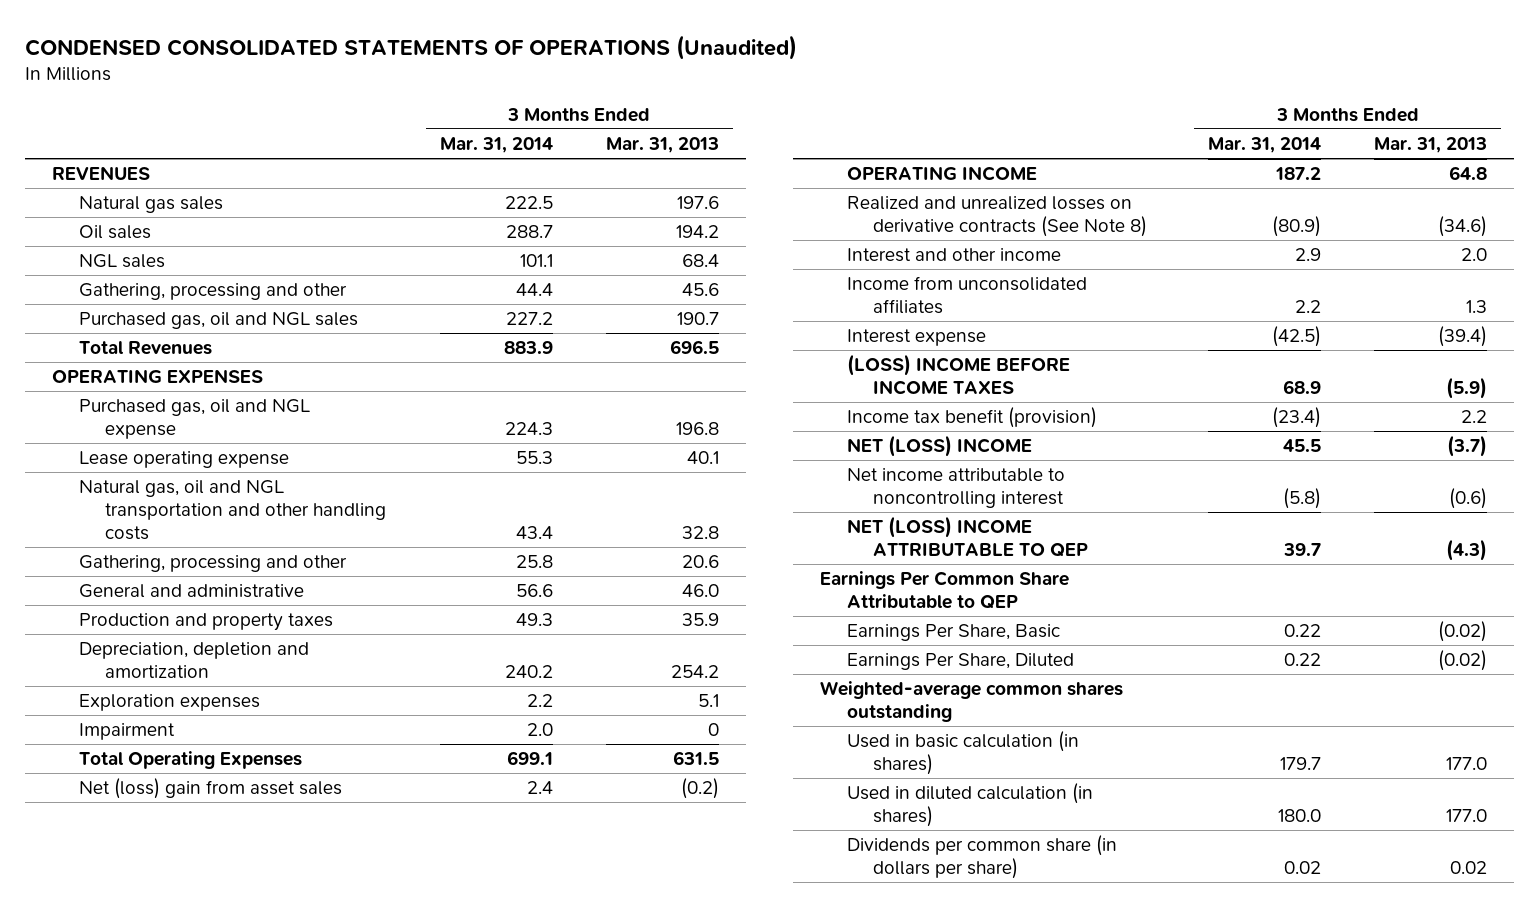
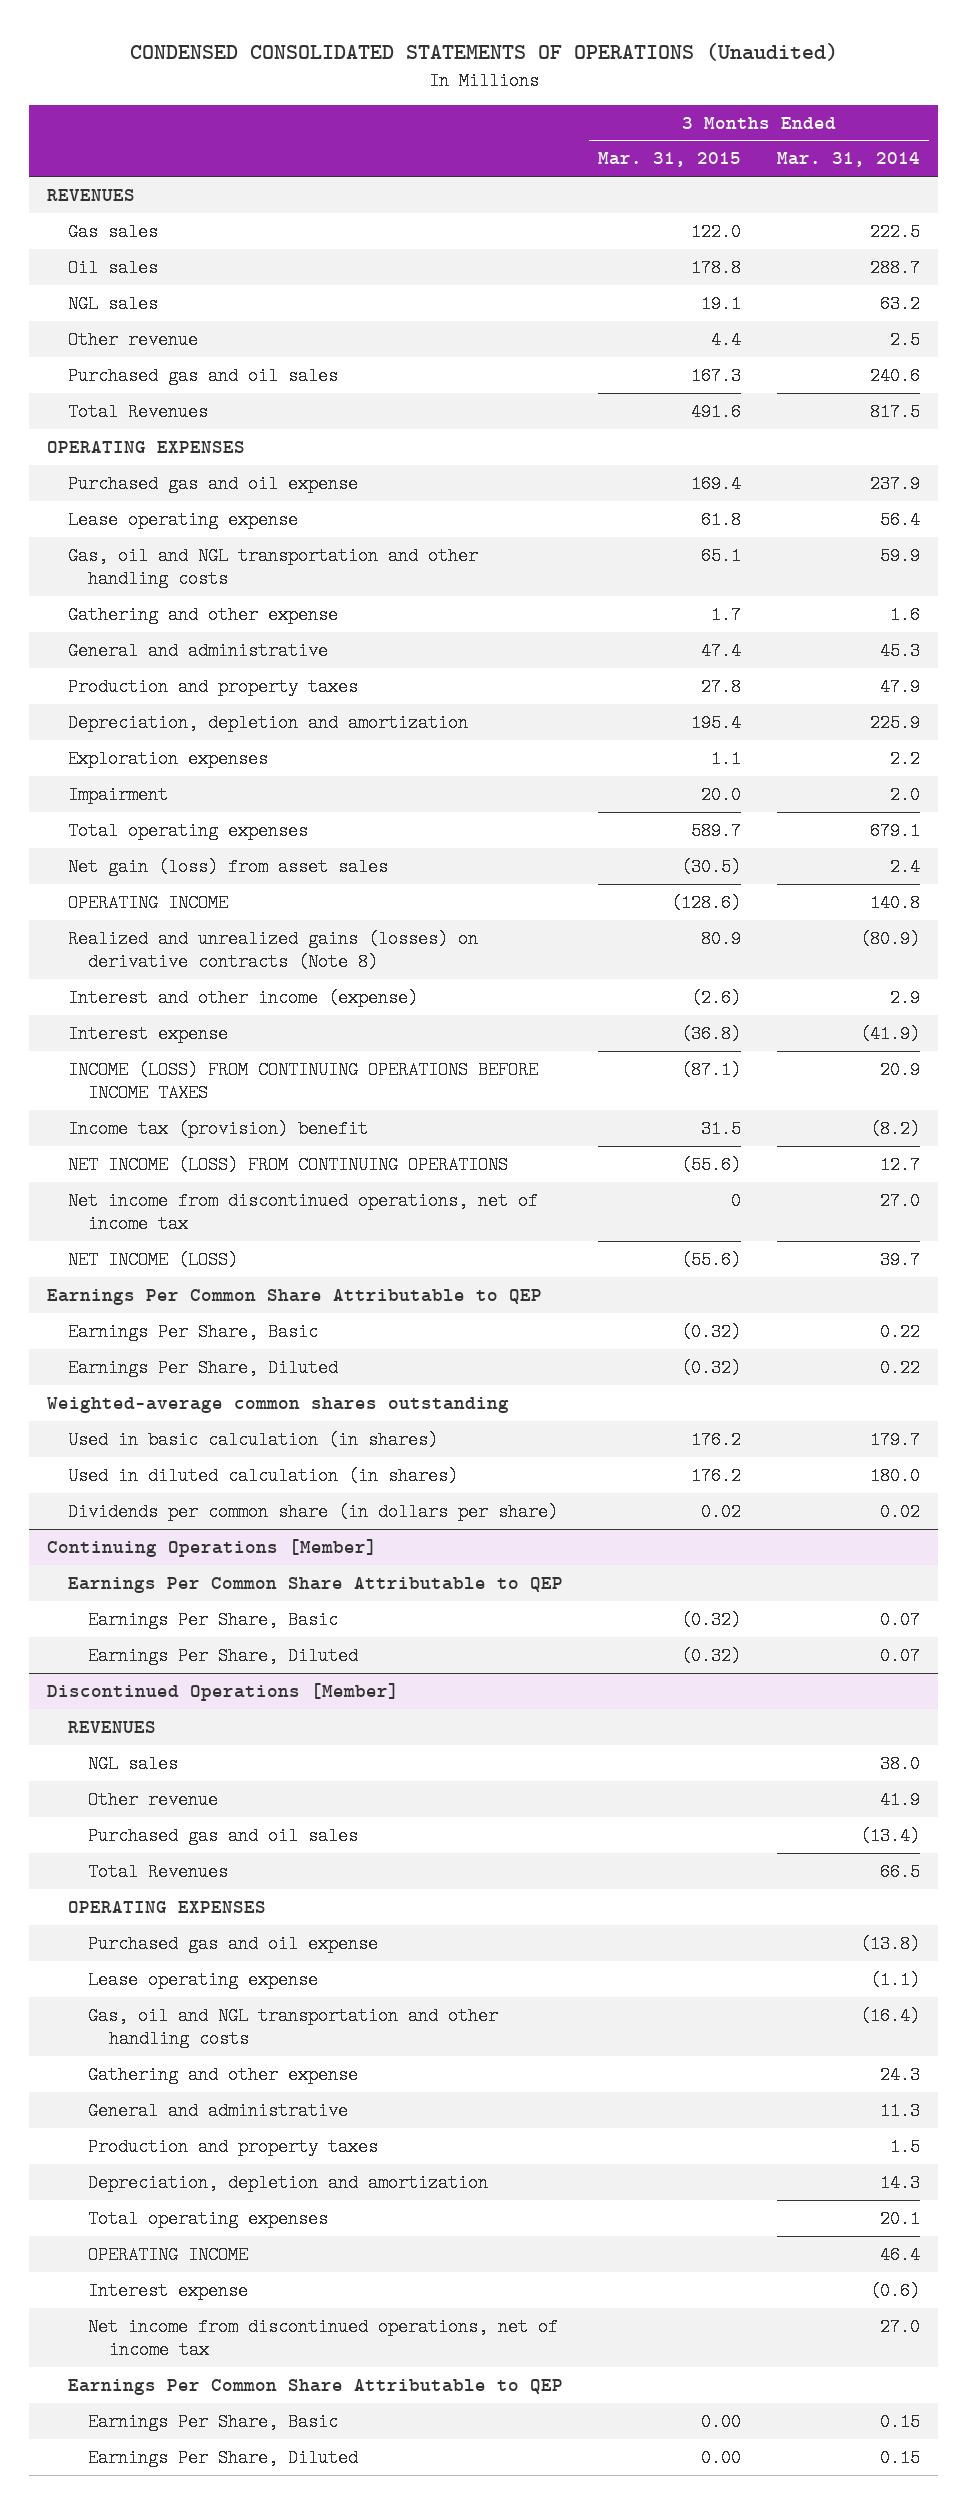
- | 3 Months Ended Mar. 31, 2014 | 3 Months Ended Mar. 31, 2013
+ | 3 Months Ended Mar. 31, 2015 | 3 Months Ended Mar. 31, 2014
- Natural gas sales | 222.5 | 197.6
+ Gas sales | 122.0 | 222.5
- NGL sales | 101.1 | 68.4
- Gathering, processing and other | 44.4 | 45.6
- Purchased gas, oil and NGL sales | 227.2 | 190.7
- Total Revenues | 883.9 | 696.5
+ NGL sales | 19.1 | 63.2
+ Other revenue | 4.4 | 2.5
+ Purchased gas and oil sales | 167.3 | 240.6
+ Total Revenues | 491.6 | 817.5
- Purchased gas, oil and NGL expense | 224.3 | 196.8
- Lease operating expense | 55.3 | 40.1
- Natural gas, oil and NGL transportation and other handling costs | 43.4 | 32.8
- Gathering, processing and other | 25.8 | 20.6
- General and administrative | 56.6 | 46.0
- Production and property taxes | 49.3 | 35.9
- Depreciation, depletion and amortization | 240.2 | 254.2
+ Purchased gas and oil expense | 169.4 | 237.9
+ Lease operating expense | 61.8 | 56.4
+ Gas, oil and NGL transportation and other handling costs | 65.1 | 59.9
+ Gathering and other expense | 1.7 | 1.6
+ General and administrative | 47.4 | 45.3
+ Production and property taxes | 27.8 | 47.9
+ Depreciation, depletion and amortization | 195.4 | 225.9
- Total Operating Expenses | 699.1 | 631.5
- Net (loss) gain from asset sales | 2.4 | (0.2)
- OPERATING INCOME | 187.2 | 64.8
- Realized and unrealized losses on derivative contracts (See Note 8) | (80.9) | (34.6)
- Interest and other income | 2.9 | 2.0
- Income from unconsolidated affiliates | 2.2 | 1.3
- Interest expense | (42.5) | (39.4)
- (LOSS) INCOME BEFORE INCOME TAXES | 68.9 | (5.9)
- Income tax benefit (provision) | (23.4) | 2.2
- NET (LOSS) INCOME | 45.5 | (3.7)
- Net income attributable to noncontrolling interest | (5.8) | (0.6)
- NET (LOSS) INCOME ATTRIBUTABLE TO QEP | 39.7 | (4.3)
+ Total operating expenses | 589.7 | 679.1
+ Net gain (loss) from asset sales | (30.5) | 2.4
+ OPERATING INCOME | (128.6) | 140.8
+ Realized and unrealized gains (losses) on derivative contracts (Note 8) | 80.9 | (80.9)
+ Interest and other income (expense) | (2.6) | 2.9
+ Interest expense | (36.8) | (41.9)
+ INCOME (LOSS) FROM CONTINUING OPERATIONS BEFORE INCOME TAXES | (87.1) | 20.9
+ Income tax (provision) benefit | 31.5 | (8.2)
+ NET INCOME (LOSS) FROM CONTINUING OPERATIONS | (55.6) | 12.7
+ Net income from discontinued operations, net of income tax | 0 | 27.0
+ NET INCOME (LOSS) | (55.6) | 39.7
+ Continuing Operations [Member]
+ Earnings Per Common Share Attributable to QEP
+ Earnings Per Share, Basic | (0.32) | 0.07
+ Earnings Per Share, Diluted | (0.32) | 0.07
+ Discontinued Operations [Member]
+ REVENUES
+ NGL sales | | 38.0
+ Other revenue | | 41.9
+ Purchased gas and oil sales | | (13.4)
+ Total Revenues | | 66.5
+ OPERATING EXPENSES
+ Purchased gas and oil expense | | (13.8)
+ Lease operating expense | | (1.1)
+ Gas, oil and NGL transportation and other handling costs | | (16.4)
+ Gathering and other expense | | 24.3
+ General and administrative | | 11.3
+ Production and property taxes | | 1.5
+ Depreciation, depletion and amortization | | 14.3
+ Total operating expenses | | 20.1
+ OPERATING INCOME | | 46.4
+ Interest expense | | (0.6)
+ Net income from discontinued operations, net of income tax | | 27.0
+ Earnings Per Common Share Attributable to QEP
+ Earnings Per Share, Basic | 0.00 | 0.15
+ Earnings Per Share, Diluted | 0.00 | 0.15

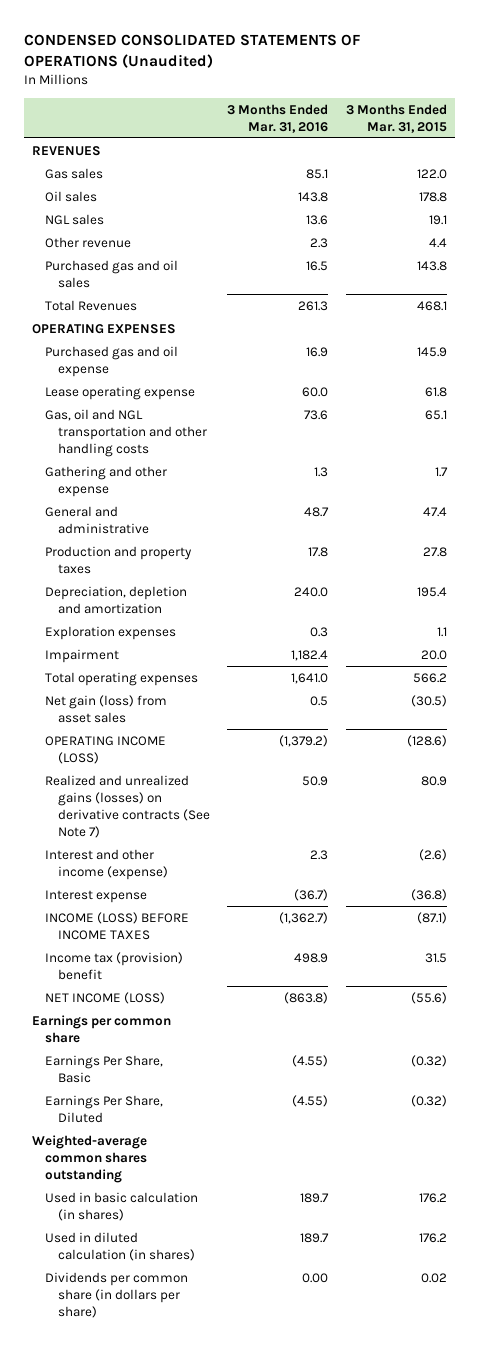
- | 3 Months Ended Mar. 31, 2015 | 3 Months Ended Mar. 31, 2014
+ | 3 Months Ended Mar. 31, 2016 | 3 Months Ended Mar. 31, 2015
- Purchased gas and oil sales | 167.3 | 240.6
- Total Revenues | 491.6 | 817.5
+ Purchased gas and oil sales | 16.5 | 143.8
+ Total Revenues | 261.3 | 468.1
- Purchased gas and oil expense | 169.4 | 237.9
+ Purchased gas and oil expense | 16.9 | 145.9
- Total operating expenses | 589.7 | 679.1
+ Total operating expenses | 1,641.0 | 566.2
- OPERATING INCOME | (128.6) | 140.8
- Realized and unrealized gains (losses) on derivative contracts (Note 8) | 80.9 | (80.9)
+ OPERATING INCOME (LOSS) | (1,379.2) | (128.6)
+ Realized and unrealized gains (losses) on derivative contracts (See Note 7) | 50.9 | 80.9
- INCOME (LOSS) FROM CONTINUING OPERATIONS BEFORE INCOME TAXES | (87.1) | 20.9
+ INCOME (LOSS) BEFORE INCOME TAXES | (1,362.7) | (87.1)
- NET INCOME (LOSS) FROM CONTINUING OPERATIONS | (55.6) | 12.7
- Net income from discontinued operations, net of income tax | 0 | 27.0
- Earnings Per Common Share Attributable to QEP
+ Earnings per common share
- Continuing Operations [Member]
- Earnings Per Common Share Attributable to QEP
- Earnings Per Share, Basic | (0.32) | 0.07
- Earnings Per Share, Diluted | (0.32) | 0.07
- Discontinued Operations [Member]
- REVENUES
- NGL sales | | 38.0
- Other revenue | | 41.9
- Purchased gas and oil sales | | (13.4)
- Total Revenues | | 66.5
- OPERATING EXPENSES
- Purchased gas and oil expense | | (13.8)
- Lease operating expense | | (1.1)
- Gas, oil and NGL transportation and other handling costs | | (16.4)
- Gathering and other expense | | 24.3
- General and administrative | | 11.3
- Production and property taxes | | 1.5
- Depreciation, depletion and amortization | | 14.3
- Total operating expenses | | 20.1
- OPERATING INCOME | | 46.4
- Interest expense | | (0.6)
- Net income from discontinued operations, net of income tax | | 27.0
- Earnings Per Common Share Attributable to QEP
- Earnings Per Share, Basic | 0.00 | 0.15
- Earnings Per Share, Diluted | 0.00 | 0.15

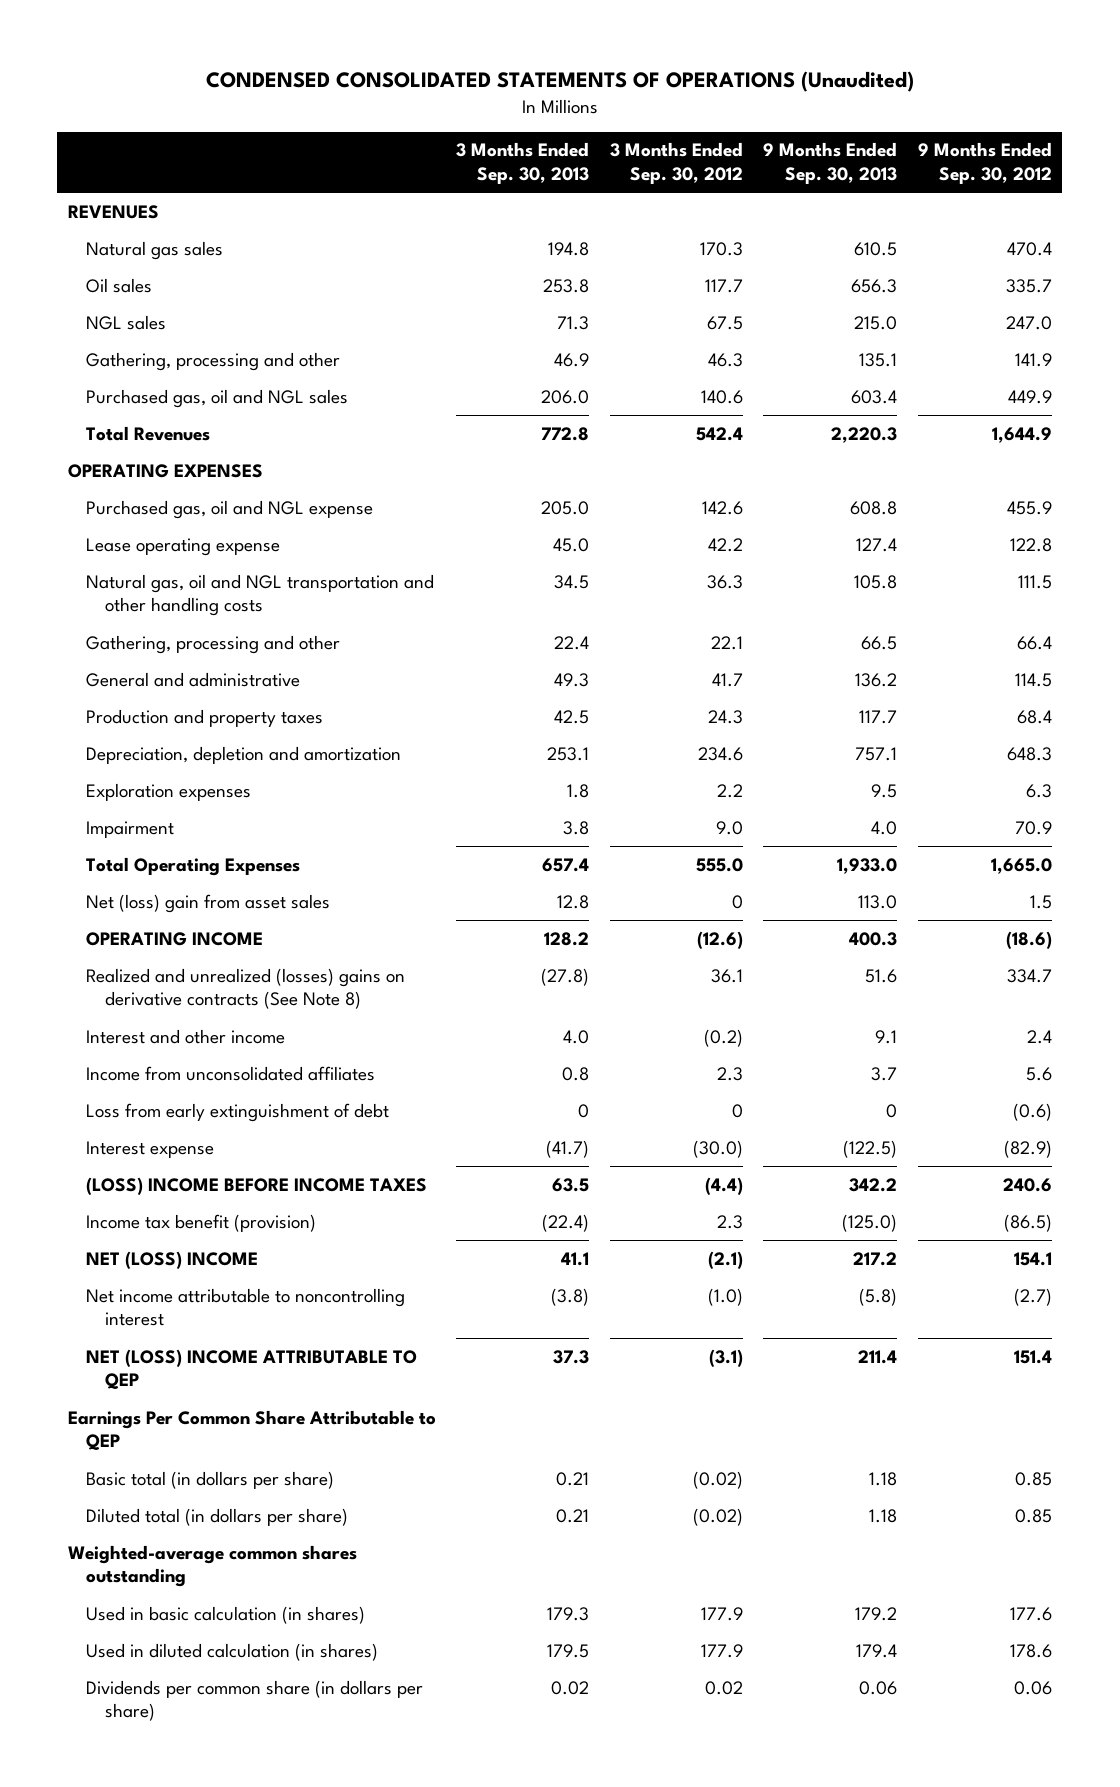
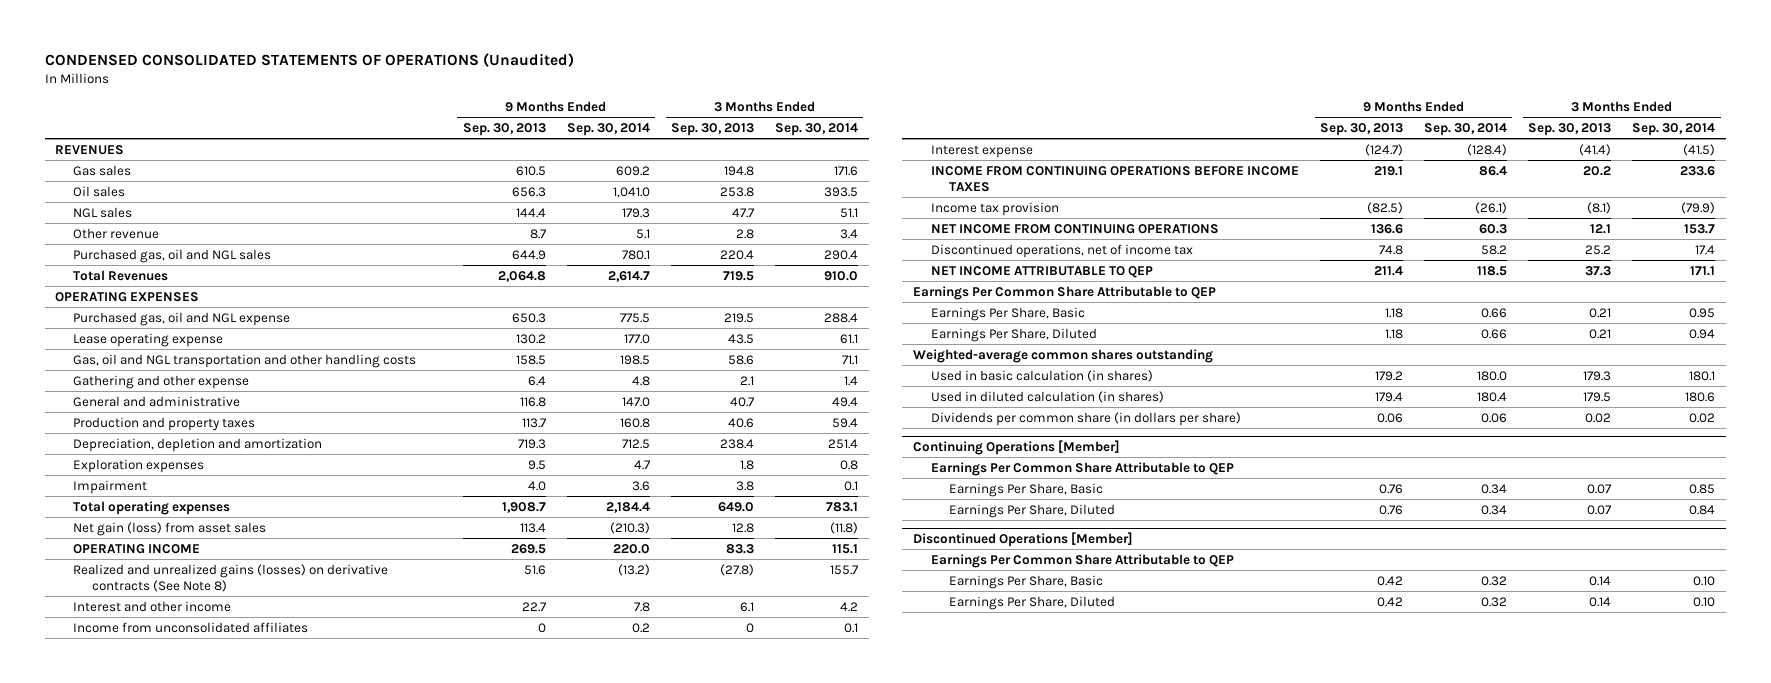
- | 3 Months Ended Sep. 30, 2013 | 3 Months Ended Sep. 30, 2012 | 9 Months Ended Sep. 30, 2013 | 9 Months Ended Sep. 30, 2012
+ | 9 Months Ended Sep. 30, 2013 | 9 Months Ended Sep. 30, 2014 | 3 Months Ended Sep. 30, 2013 | 3 Months Ended Sep. 30, 2014
- Natural gas sales | 194.8 | 170.3 | 610.5 | 470.4
+ Gas sales | 610.5 | 609.2 | 194.8 | 171.6
- NGL sales | 71.3 | 67.5 | 215.0 | 247.0
- Gathering, processing and other | 46.9 | 46.3 | 135.1 | 141.9
- Purchased gas, oil and NGL sales | 206.0 | 140.6 | 603.4 | 449.9
- Total Revenues | 772.8 | 542.4 | 2,220.3 | 1,644.9
+ NGL sales | 144.4 | 179.3 | 47.7 | 51.1
+ Other revenue | 8.7 | 5.1 | 2.8 | 3.4
+ Purchased gas, oil and NGL sales | 644.9 | 780.1 | 220.4 | 290.4
+ Total Revenues | 2,064.8 | 2,614.7 | 719.5 | 910.0
- Purchased gas, oil and NGL expense | 205.0 | 142.6 | 608.8 | 455.9
- Lease operating expense | 45.0 | 42.2 | 127.4 | 122.8
- Natural gas, oil and NGL transportation and other handling costs | 34.5 | 36.3 | 105.8 | 111.5
- Gathering, processing and other | 22.4 | 22.1 | 66.5 | 66.4
- General and administrative | 49.3 | 41.7 | 136.2 | 114.5
- Production and property taxes | 42.5 | 24.3 | 117.7 | 68.4
- Depreciation, depletion and amortization | 253.1 | 234.6 | 757.1 | 648.3
+ Purchased gas, oil and NGL expense | 650.3 | 775.5 | 219.5 | 288.4
+ Lease operating expense | 130.2 | 177.0 | 43.5 | 61.1
+ Gas, oil and NGL transportation and other handling costs | 158.5 | 198.5 | 58.6 | 71.1
+ Gathering and other expense | 6.4 | 4.8 | 2.1 | 1.4
+ General and administrative | 116.8 | 147.0 | 40.7 | 49.4
+ Production and property taxes | 113.7 | 160.8 | 40.6 | 59.4
+ Depreciation, depletion and amortization | 719.3 | 712.5 | 238.4 | 251.4
- Total Operating Expenses | 657.4 | 555.0 | 1,933.0 | 1,665.0
- Net (loss) gain from asset sales | 12.8 | 0 | 113.0 | 1.5
- OPERATING INCOME | 128.2 | (12.6) | 400.3 | (18.6)
- Realized and unrealized (losses) gains on derivative contracts (See Note 8) | (27.8) | 36.1 | 51.6 | 334.7
- Interest and other income | 4.0 | (0.2) | 9.1 | 2.4
- Income from unconsolidated affiliates | 0.8 | 2.3 | 3.7 | 5.6
- Loss from early extinguishment of debt | 0 | 0 | 0 | (0.6)
- Interest expense | (41.7) | (30.0) | (122.5) | (82.9)
- (LOSS) INCOME BEFORE INCOME TAXES | 63.5 | (4.4) | 342.2 | 240.6
- Income tax benefit (provision) | (22.4) | 2.3 | (125.0) | (86.5)
- NET (LOSS) INCOME | 41.1 | (2.1) | 217.2 | 154.1
- Net income attributable to noncontrolling interest | (3.8) | (1.0) | (5.8) | (2.7)
- NET (LOSS) INCOME ATTRIBUTABLE TO QEP | 37.3 | (3.1) | 211.4 | 151.4
+ Total operating expenses | 1,908.7 | 2,184.4 | 649.0 | 783.1
+ Net gain (loss) from asset sales | 113.4 | (210.3) | 12.8 | (11.8)
+ OPERATING INCOME | 269.5 | 220.0 | 83.3 | 115.1
+ Realized and unrealized gains (losses) on derivative contracts (See Note 8) | 51.6 | (13.2) | (27.8) | 155.7
+ Interest and other income | 22.7 | 7.8 | 6.1 | 4.2
+ Income from unconsolidated affiliates | 0 | 0.2 | 0 | 0.1
+ Interest expense | (124.7) | (128.4) | (41.4) | (41.5)
+ INCOME FROM CONTINUING OPERATIONS BEFORE INCOME TAXES | 219.1 | 86.4 | 20.2 | 233.6
+ Income tax provision | (82.5) | (26.1) | (8.1) | (79.9)
+ NET INCOME FROM CONTINUING OPERATIONS | 136.6 | 60.3 | 12.1 | 153.7
+ Discontinued operations, net of income tax | 74.8 | 58.2 | 25.2 | 17.4
+ NET INCOME ATTRIBUTABLE TO QEP | 211.4 | 118.5 | 37.3 | 171.1
- Basic total (in dollars per share) | 0.21 | (0.02) | 1.18 | 0.85
- Diluted total (in dollars per share) | 0.21 | (0.02) | 1.18 | 0.85
+ Earnings Per Share, Basic | 1.18 | 0.66 | 0.21 | 0.95
+ Earnings Per Share, Diluted | 1.18 | 0.66 | 0.21 | 0.94
+ Continuing Operations [Member]
+ Earnings Per Common Share Attributable to QEP
+ Earnings Per Share, Basic | 0.76 | 0.34 | 0.07 | 0.85
+ Earnings Per Share, Diluted | 0.76 | 0.34 | 0.07 | 0.84
+ Discontinued Operations [Member]
+ Earnings Per Common Share Attributable to QEP
+ Earnings Per Share, Basic | 0.42 | 0.32 | 0.14 | 0.10
+ Earnings Per Share, Diluted | 0.42 | 0.32 | 0.14 | 0.10

